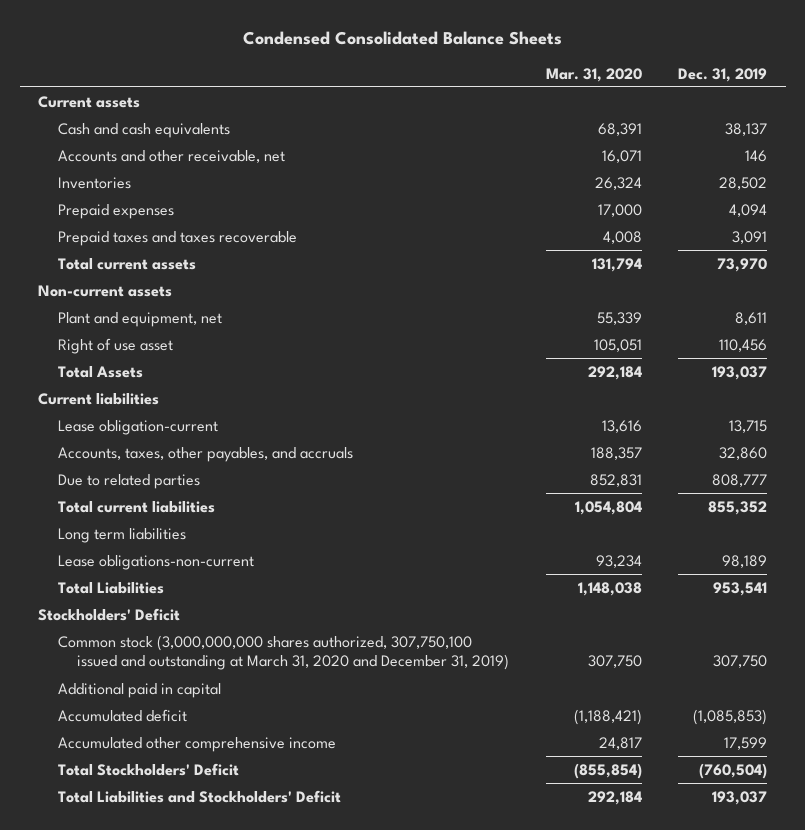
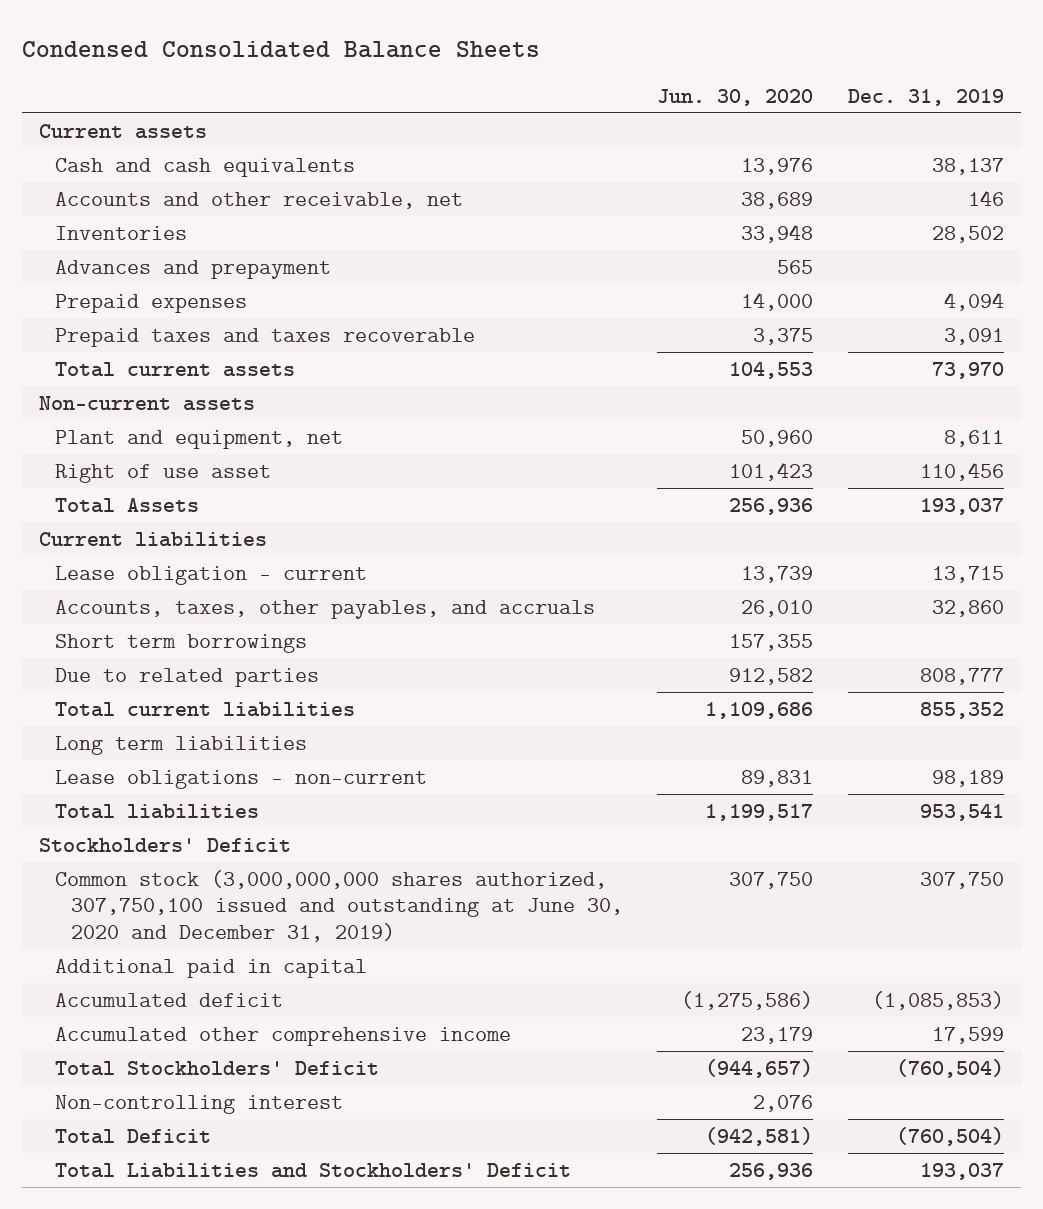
- | Mar. 31, 2020 | Dec. 31, 2019
+ | Jun. 30, 2020 | Dec. 31, 2019
+ Advances and prepayment | 565 |
- Lease obligation-current | 13,616 | 13,715
+ Lease obligation - current | 13,739 | 13,715
+ Short term borrowings | 157,355 |
- Lease obligations-non-current | 93,234 | 98,189
- Total Liabilities | 1,148,038 | 953,541
+ Lease obligations - non-current | 89,831 | 98,189
+ Total liabilities | 1,199,517 | 953,541
- Common stock (3,000,000,000 shares authorized, 307,750,100 issued and outstanding at March 31, 2020 and December 31, 2019) | 307,750 | 307,750
+ Common stock (3,000,000,000 shares authorized, 307,750,100 issued and outstanding at June 30, 2020 and December 31, 2019) | 307,750 | 307,750
+ Non-controlling interest | 2,076 |
+ Total Deficit | (942,581) | (760,504)

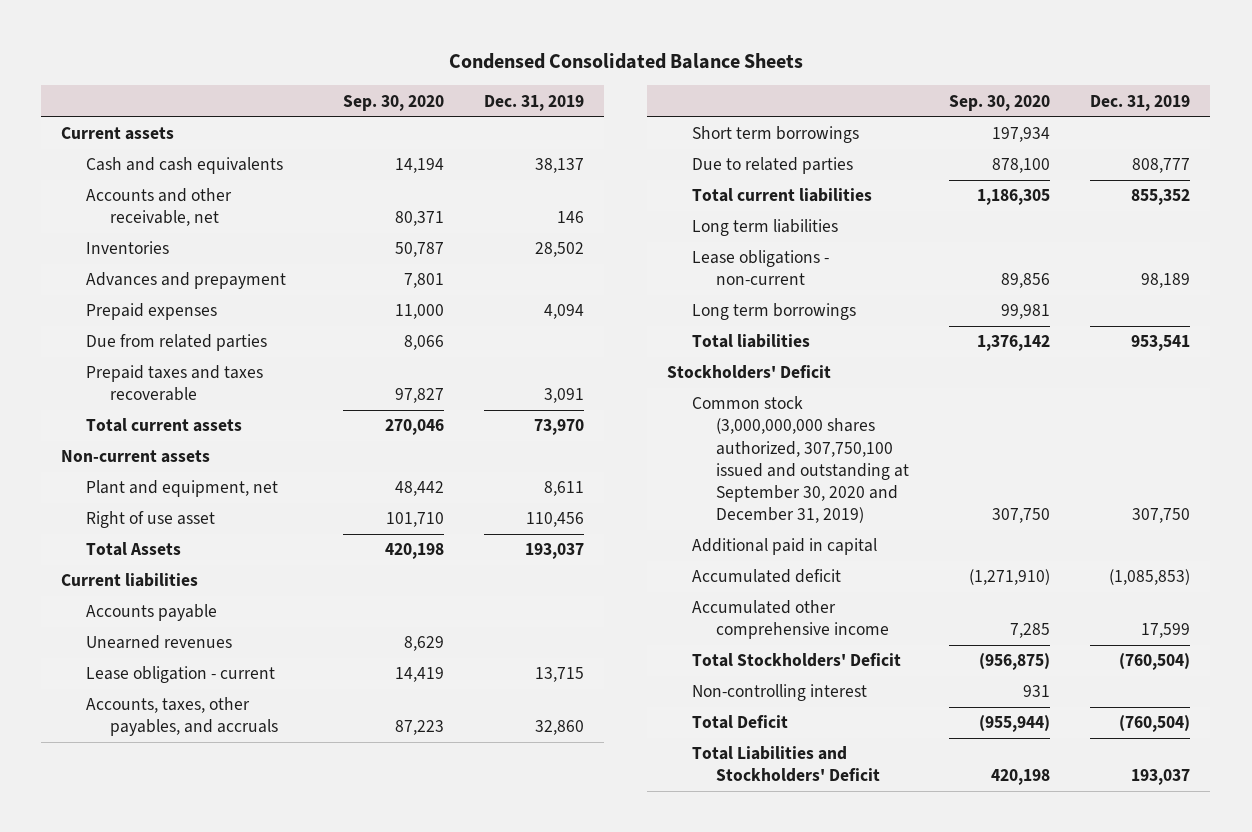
- | Jun. 30, 2020 | Dec. 31, 2019
+ | Sep. 30, 2020 | Dec. 31, 2019
+ Due from related parties | 8,066 |
+ Accounts payable
+ Unearned revenues | 8,629 |
+ Long term borrowings | 99,981 |
- Common stock (3,000,000,000 shares authorized, 307,750,100 issued and outstanding at June 30, 2020 and December 31, 2019) | 307,750 | 307,750
+ Common stock (3,000,000,000 shares authorized, 307,750,100 issued and outstanding at September 30, 2020 and December 31, 2019) | 307,750 | 307,750

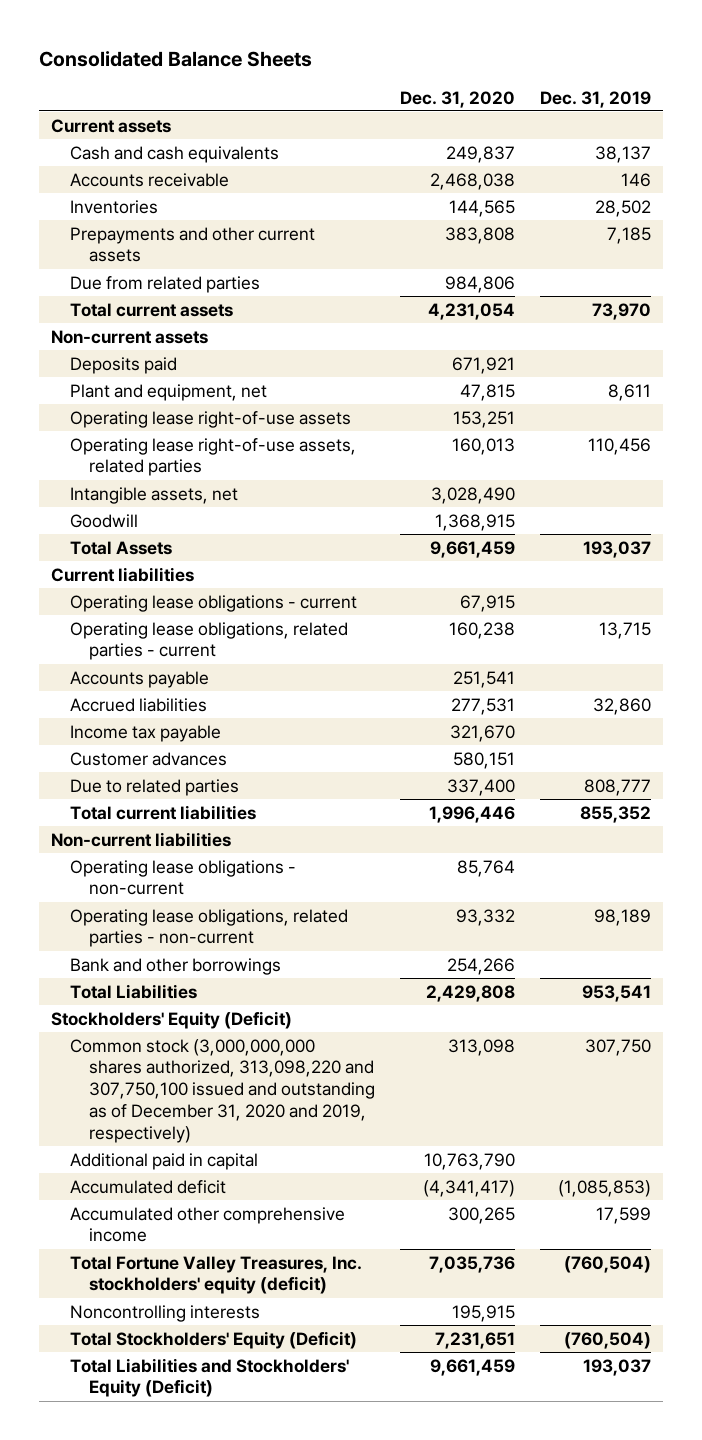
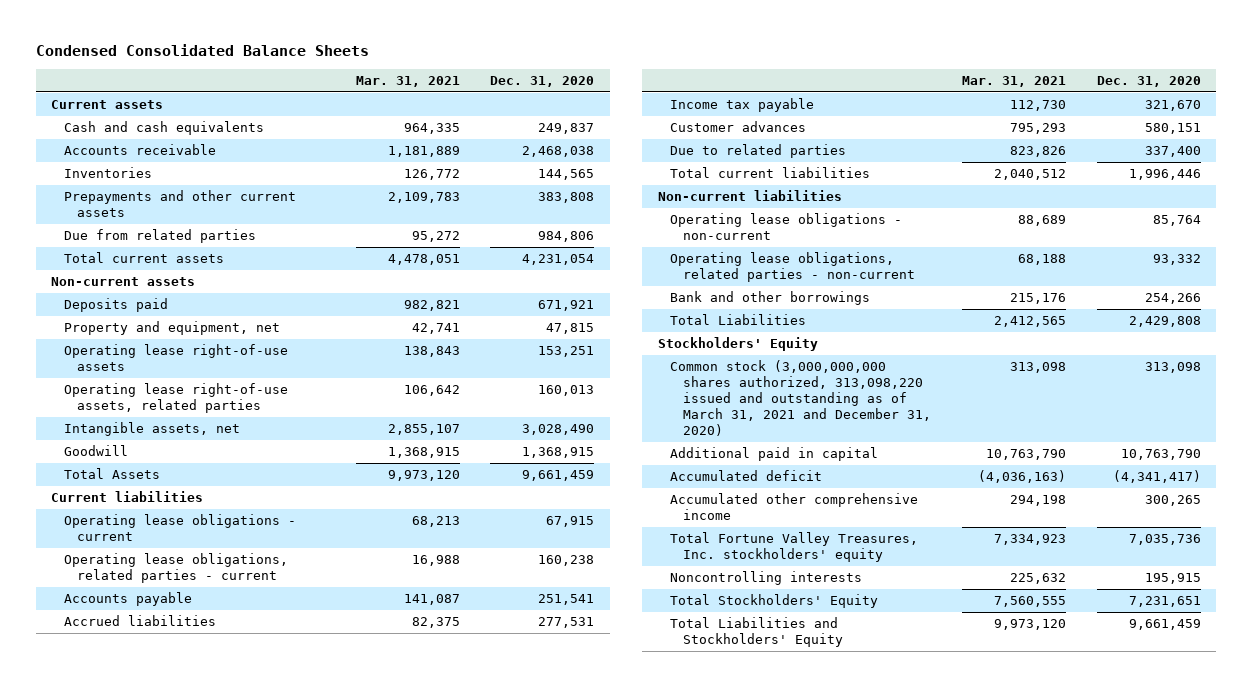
- Consolidated Balance Sheets
+ Condensed Consolidated Balance Sheets
- | Dec. 31, 2020 | Dec. 31, 2019
+ | Mar. 31, 2021 | Dec. 31, 2020
- Plant and equipment, net | 47,815 | 8,611
+ Property and equipment, net | 42,741 | 47,815
- Stockholders' Equity (Deficit)
- Common stock (3,000,000,000 shares authorized, 313,098,220 and 307,750,100 issued and outstanding as of December 31, 2020 and 2019, respectively) | 313,098 | 307,750
+ Stockholders' Equity
+ Common stock (3,000,000,000 shares authorized, 313,098,220 issued and outstanding as of March 31, 2021 and December 31, 2020) | 313,098 | 313,098
- Total Fortune Valley Treasures, Inc. stockholders' equity (deficit) | 7,035,736 | (760,504)
+ Total Fortune Valley Treasures, Inc. stockholders' equity | 7,334,923 | 7,035,736
- Total Stockholders' Equity (Deficit) | 7,231,651 | (760,504)
- Total Liabilities and Stockholders' Equity (Deficit) | 9,661,459 | 193,037
+ Total Stockholders' Equity | 7,560,555 | 7,231,651
+ Total Liabilities and Stockholders' Equity | 9,973,120 | 9,661,459

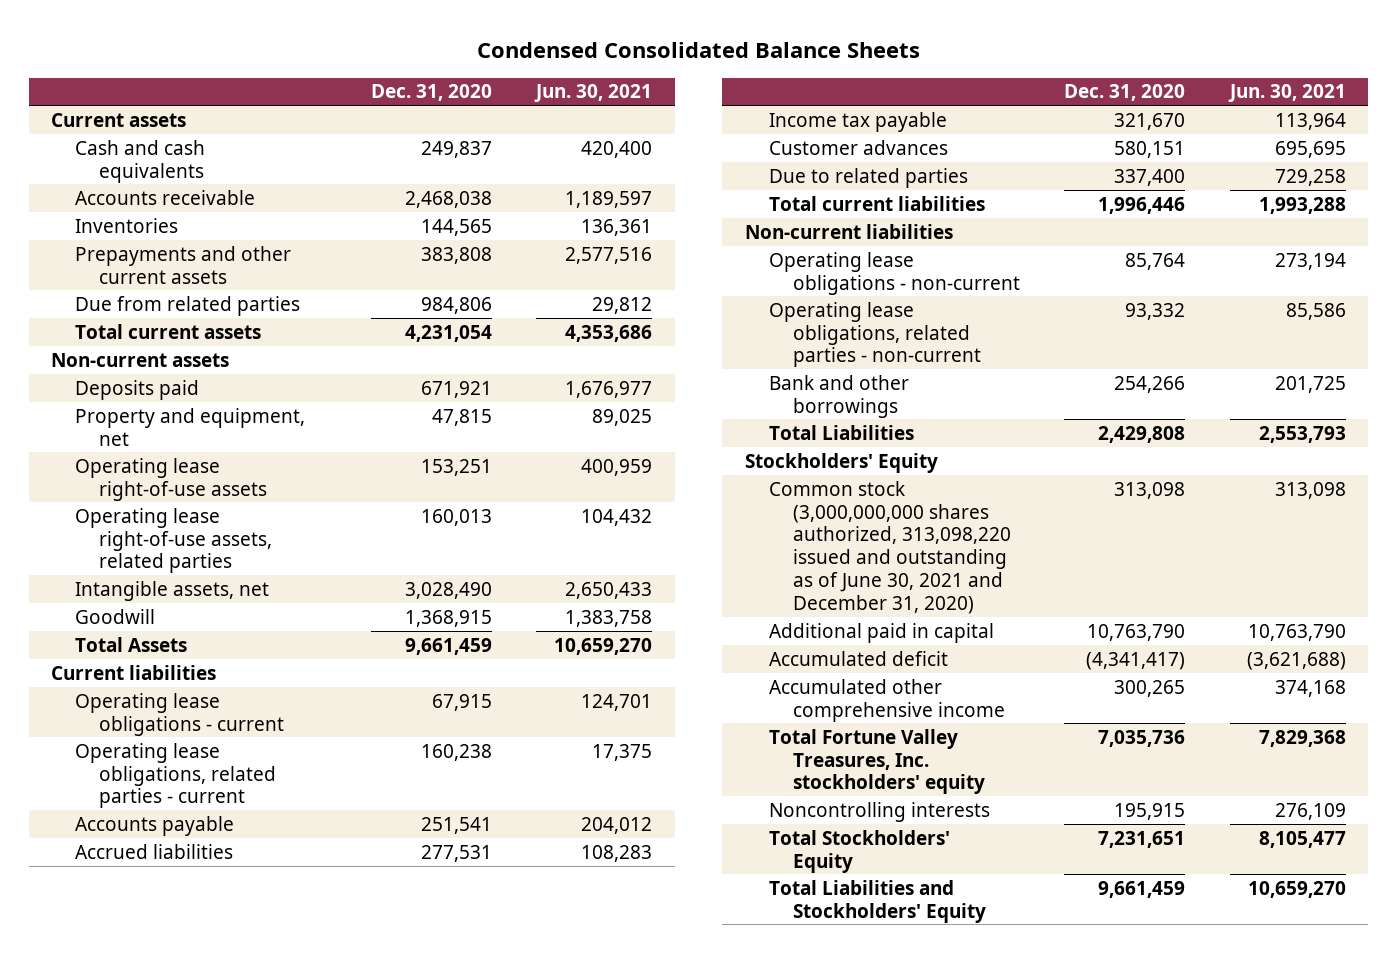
- | Mar. 31, 2021 | Dec. 31, 2020
+ | Dec. 31, 2020 | Jun. 30, 2021
- Common stock (3,000,000,000 shares authorized, 313,098,220 issued and outstanding as of March 31, 2021 and December 31, 2020) | 313,098 | 313,098
+ Common stock (3,000,000,000 shares authorized, 313,098,220 issued and outstanding as of June 30, 2021 and December 31, 2020) | 313,098 | 313,098

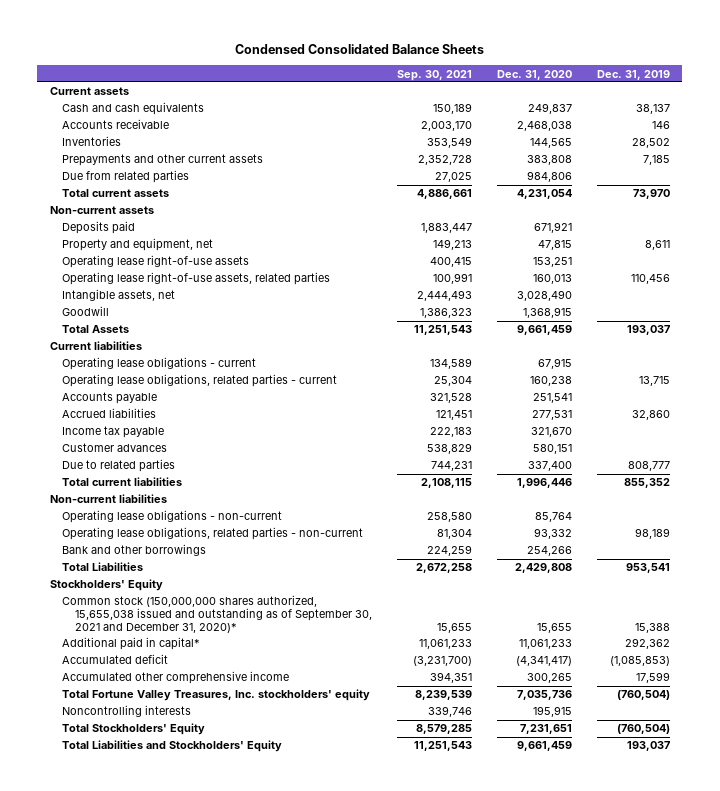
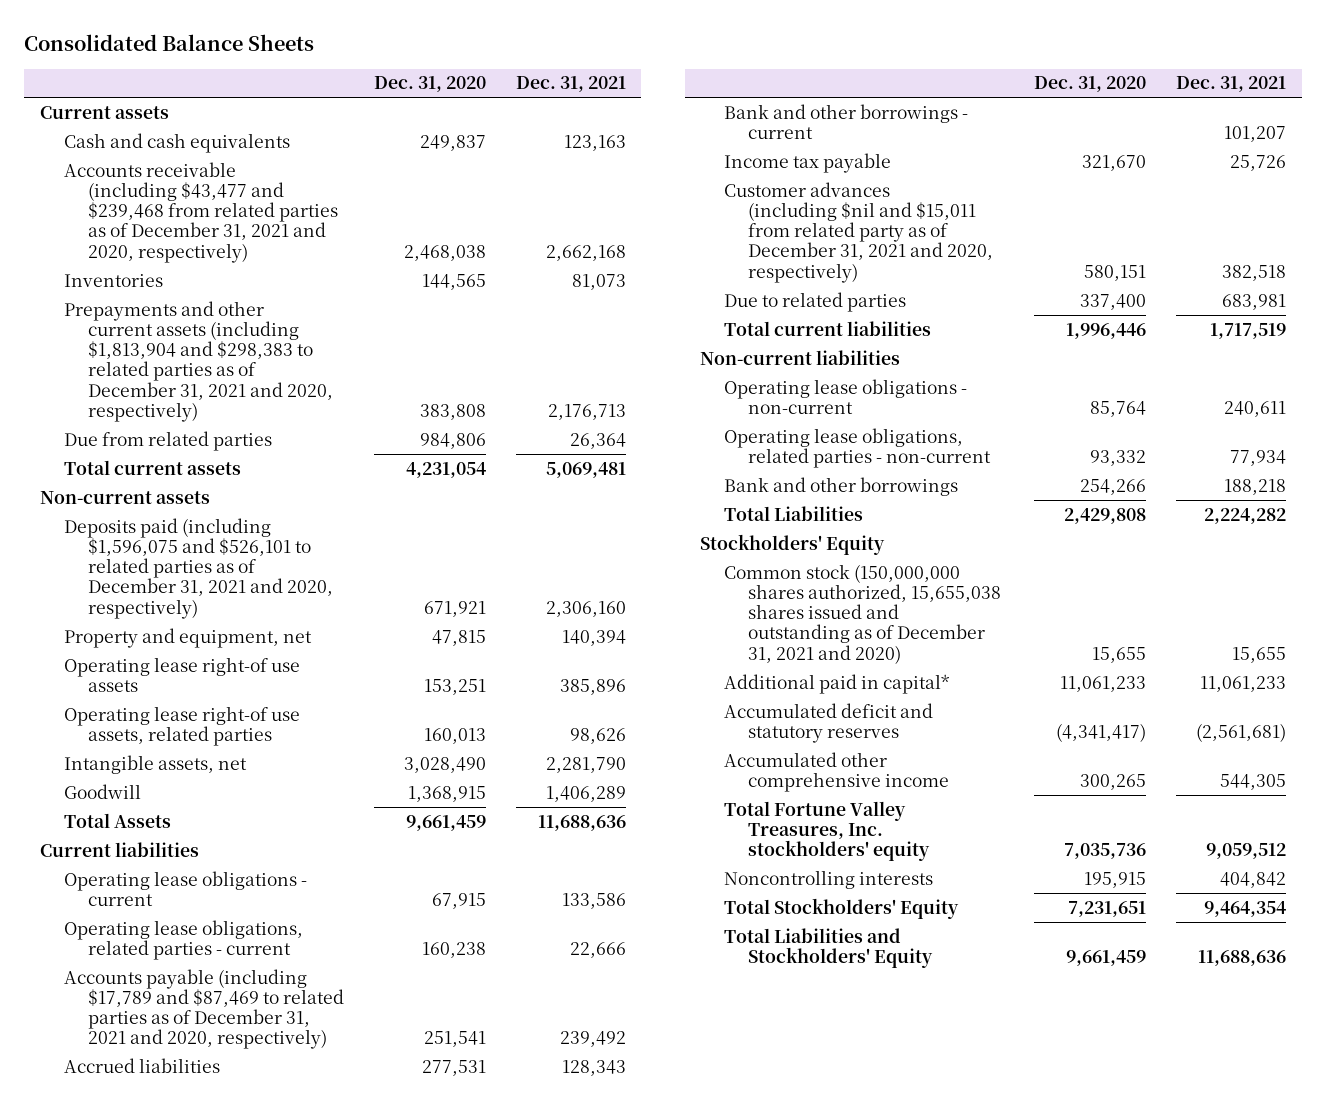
- Condensed Consolidated Balance Sheets
+ Consolidated Balance Sheets
- | Sep. 30, 2021 | Dec. 31, 2020 | Dec. 31, 2019
+ | Dec. 31, 2020 | Dec. 31, 2021
- Accounts receivable | 2,003,170 | 2,468,038 | 146
+ Accounts receivable (including $43,477 and $239,468 from related parties as of December 31, 2021 and 2020, respectively) | 2,468,038 | 2,662,168
- Prepayments and other current assets | 2,352,728 | 383,808 | 7,185
+ Prepayments and other current assets (including $1,813,904 and $298,383 to related parties as of December 31, 2021 and 2020, respectively) | 383,808 | 2,176,713
- Deposits paid | 1,883,447 | 671,921 |
+ Deposits paid (including $1,596,075 and $526,101 to related parties as of December 31, 2021 and 2020, respectively) | 671,921 | 2,306,160
- Operating lease right-of-use assets | 400,415 | 153,251 |
- Operating lease right-of-use assets, related parties | 100,991 | 160,013 | 110,456
+ Operating lease right-of use assets | 153,251 | 385,896
+ Operating lease right-of use assets, related parties | 160,013 | 98,626
- Accounts payable | 321,528 | 251,541 |
+ Accounts payable (including $17,789 and $87,469 to related parties as of December 31, 2021 and 2020, respectively) | 251,541 | 239,492
+ Bank and other borrowings - current | | 101,207
- Customer advances | 538,829 | 580,151 |
+ Customer advances (including $nil and $15,011 from related party as of December 31, 2021 and 2020, respectively) | 580,151 | 382,518
- Common stock (150,000,000 shares authorized, 15,655,038 issued and outstanding as of September 30, 2021 and December 31, 2020)* | 15,655 | 15,655 | 15,388
+ Common stock (150,000,000 shares authorized, 15,655,038 shares issued and outstanding as of December 31, 2021 and 2020) | 15,655 | 15,655
- Accumulated deficit | (3,231,700) | (4,341,417) | (1,085,853)
+ Accumulated deficit and statutory reserves | (4,341,417) | (2,561,681)

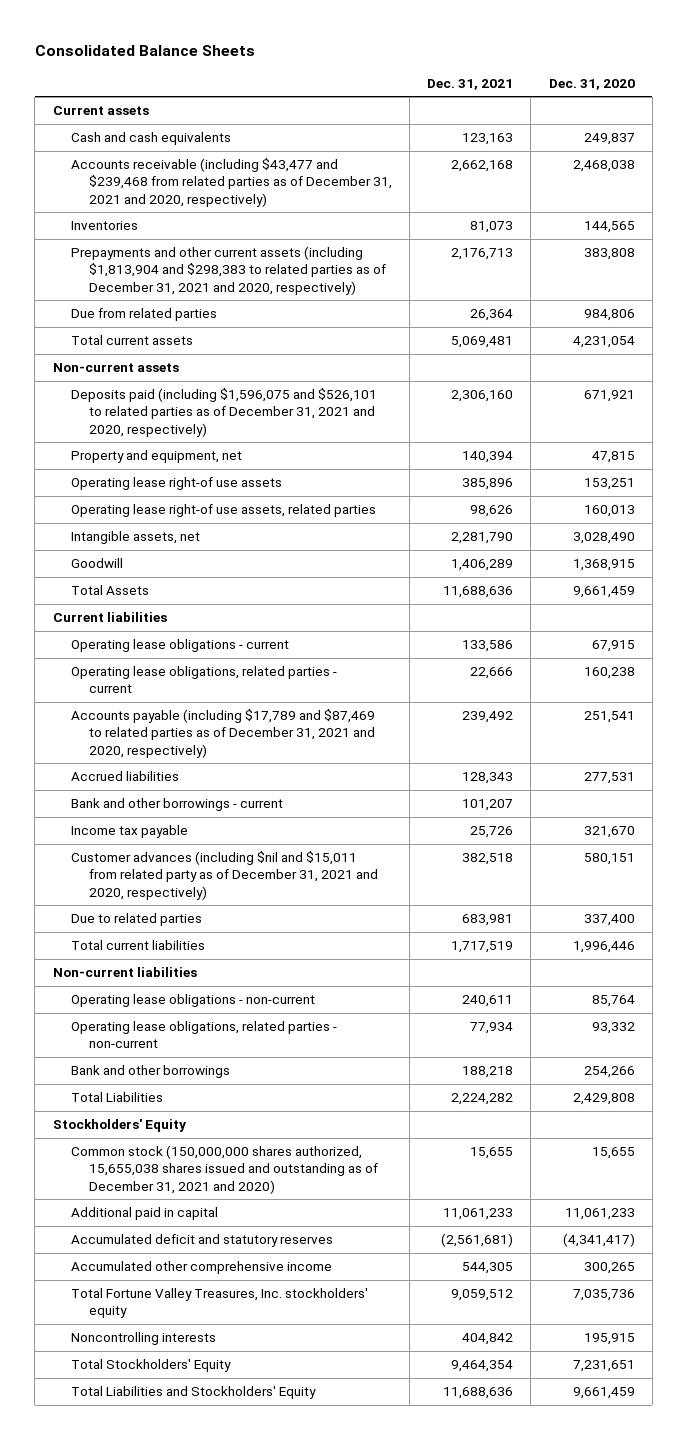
- | Dec. 31, 2020 | Dec. 31, 2021
+ | Dec. 31, 2021 | Dec. 31, 2020
- Additional paid in capital* | 11,061,233 | 11,061,233
+ Additional paid in capital | 11,061,233 | 11,061,233

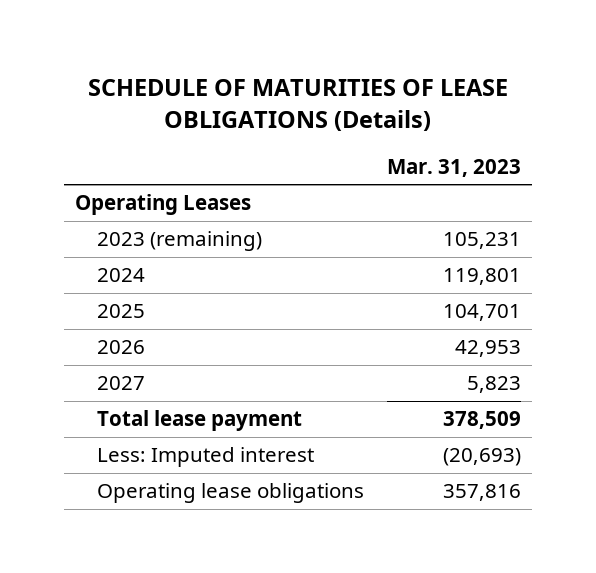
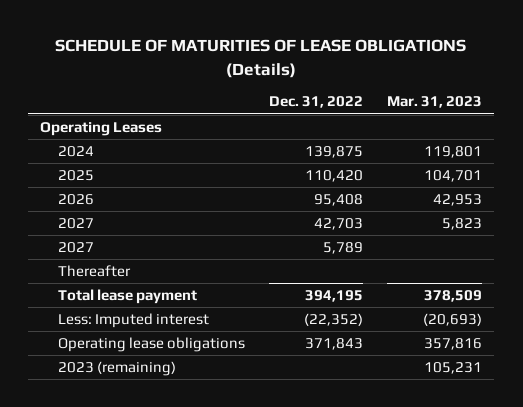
- | Mar. 31, 2023
+ | Dec. 31, 2022 | Mar. 31, 2023
+ 2027 | 5,789 |
+ Thereafter
moved down: 2023 (remaining) | | 105,231

